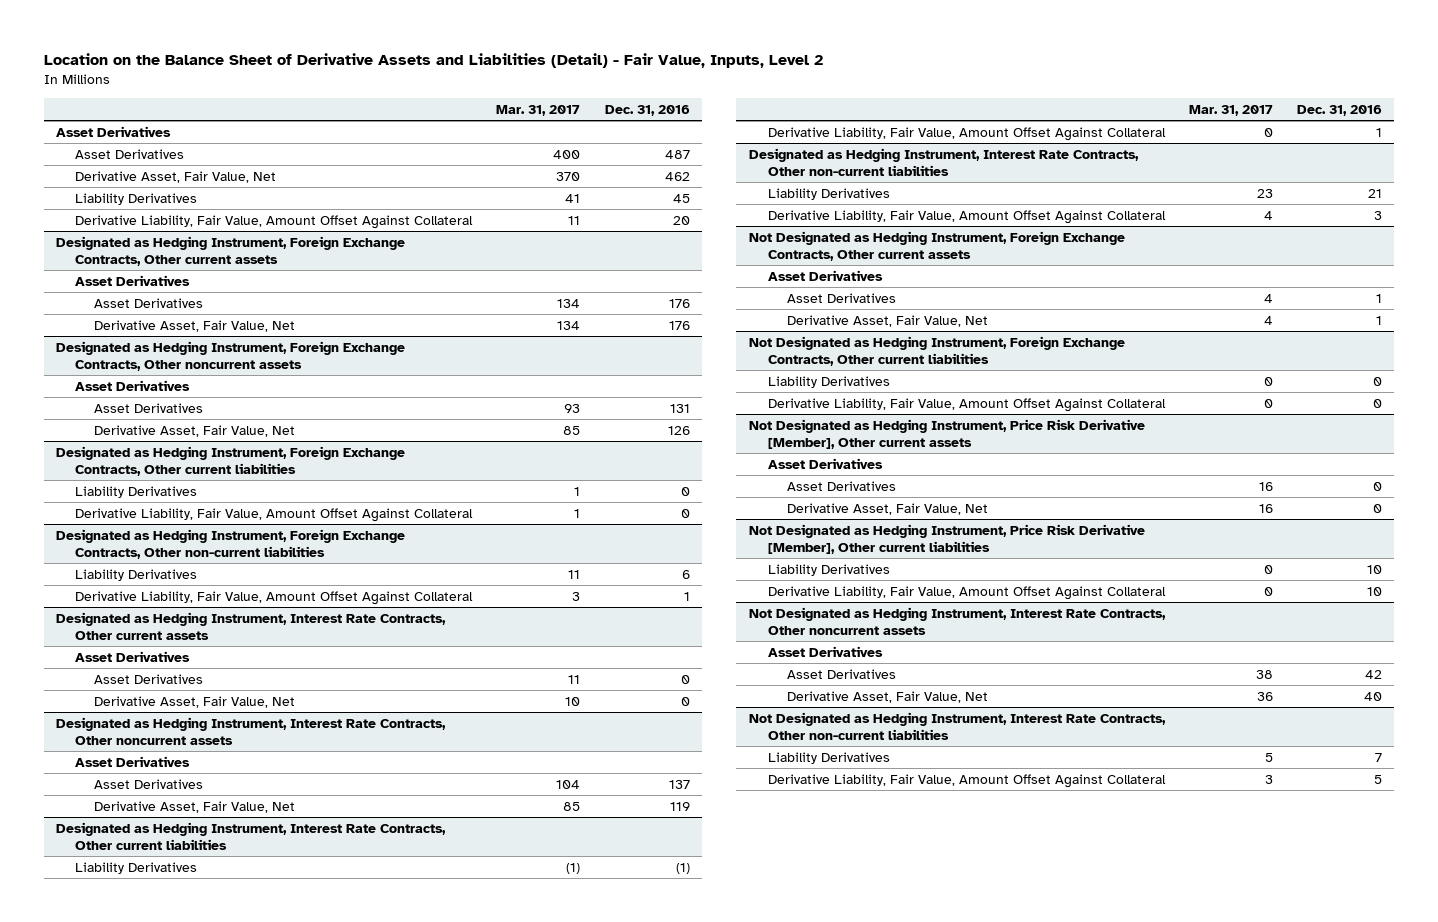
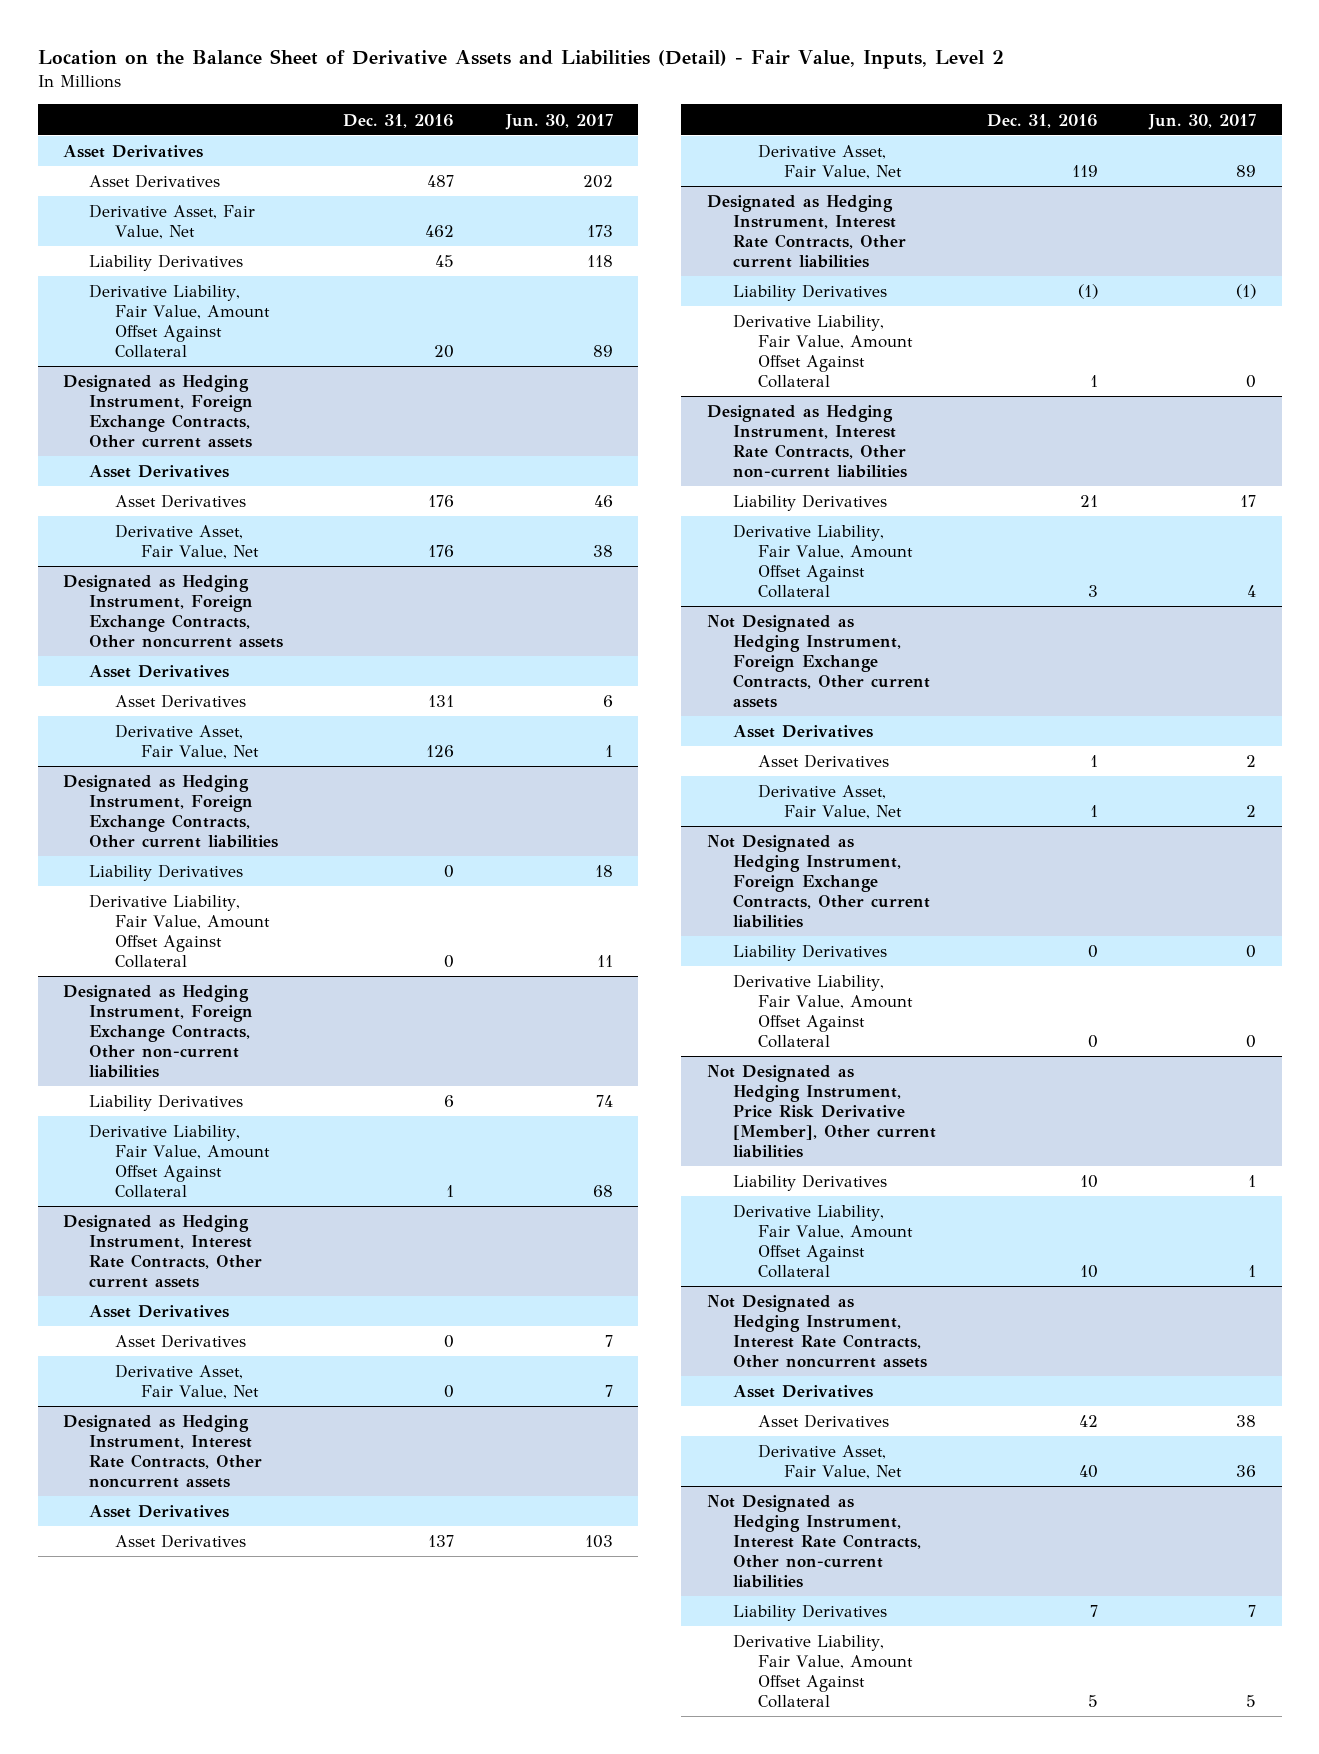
- | Mar. 31, 2017 | Dec. 31, 2016
+ | Dec. 31, 2016 | Jun. 30, 2017
- Not Designated as Hedging Instrument, Price Risk Derivative [Member], Other current assets
- Asset Derivatives
- Asset Derivatives | 16 | 0
- Derivative Asset, Fair Value, Net | 16 | 0

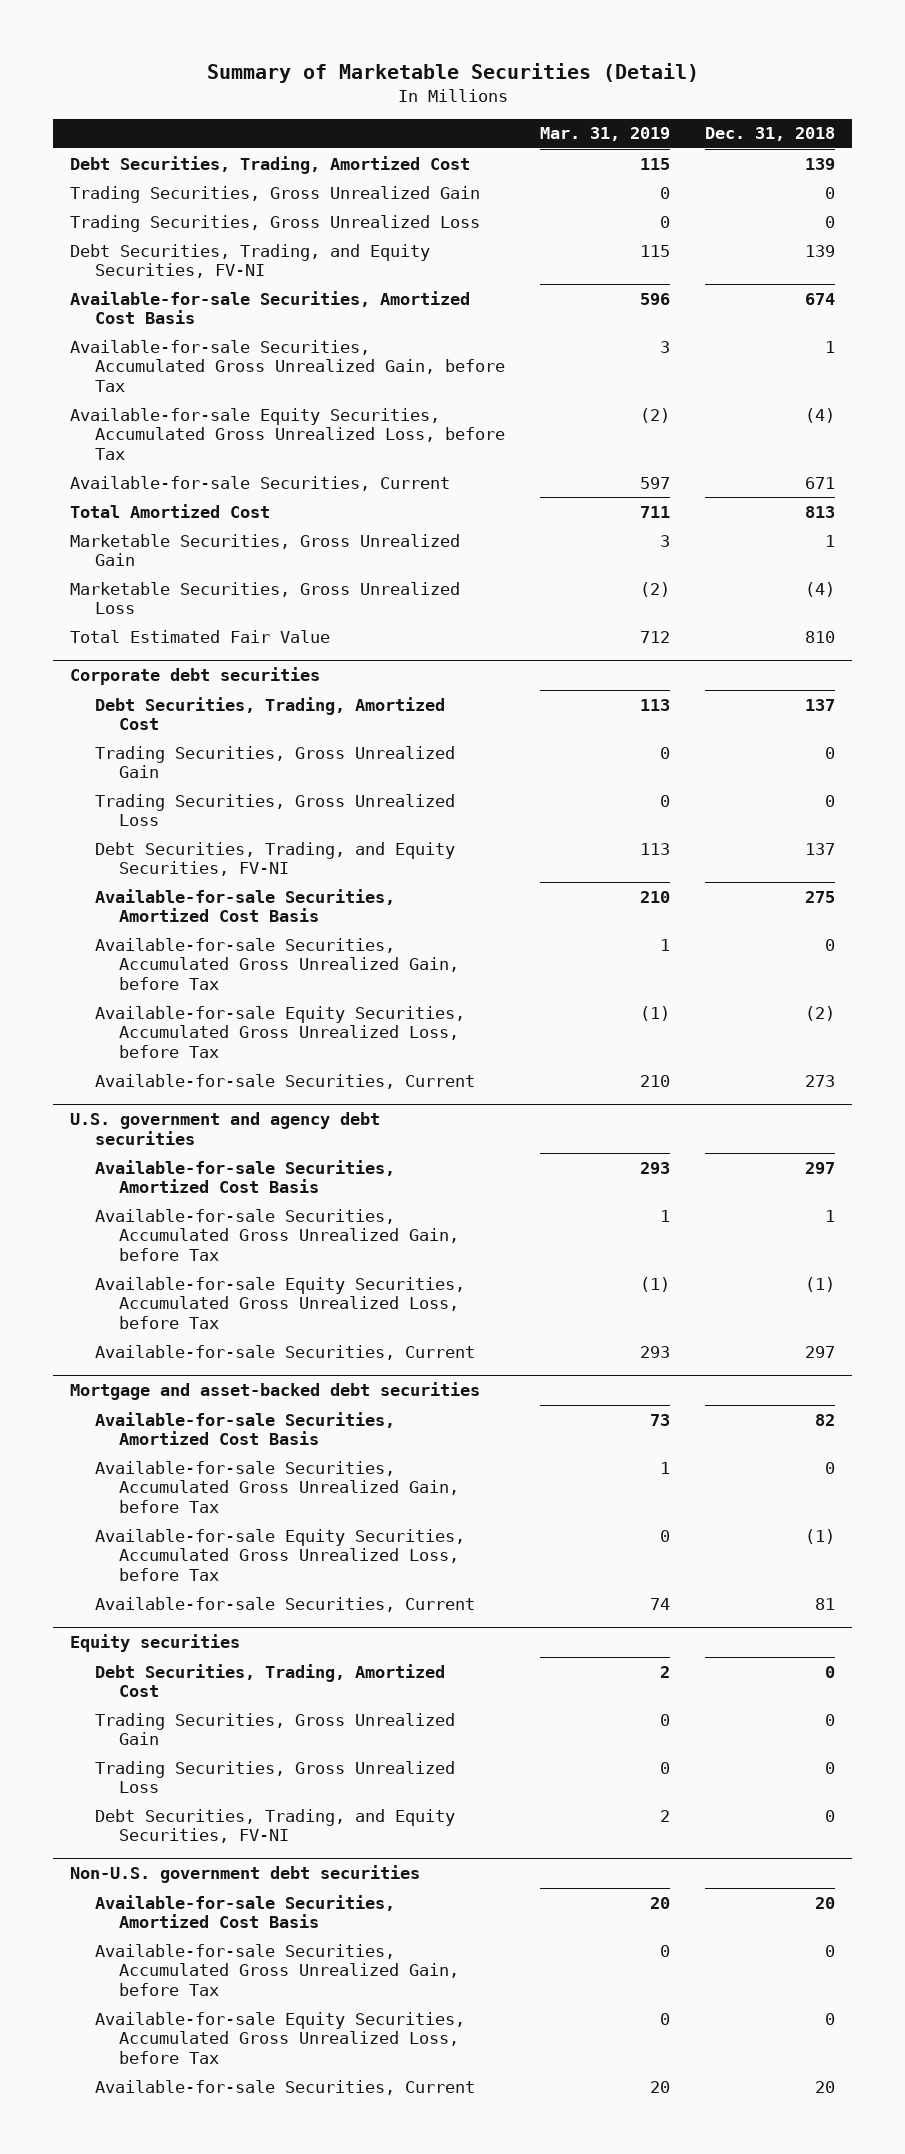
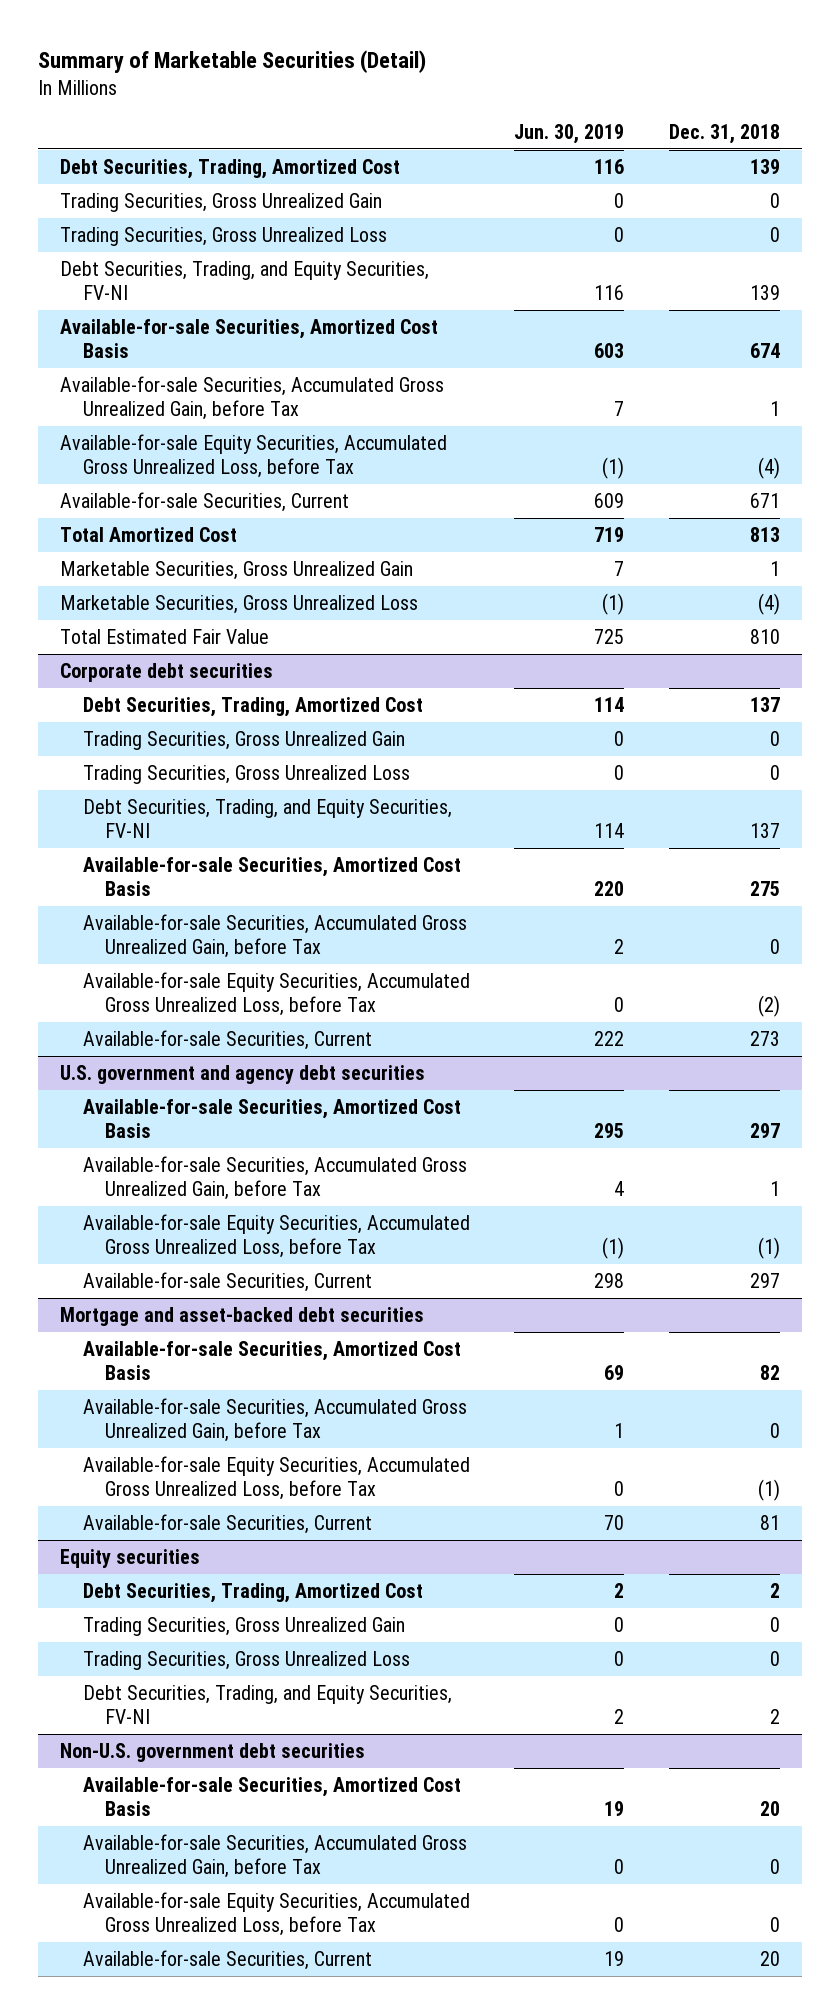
- | Mar. 31, 2019 | Dec. 31, 2018
+ | Jun. 30, 2019 | Dec. 31, 2018
@ Equity securities
- Debt Securities, Trading, Amortized Cost | 2 | 0
+ Debt Securities, Trading, Amortized Cost | 2 | 2
- Debt Securities, Trading, and Equity Securities, FV-NI | 2 | 0
+ Debt Securities, Trading, and Equity Securities, FV-NI | 2 | 2

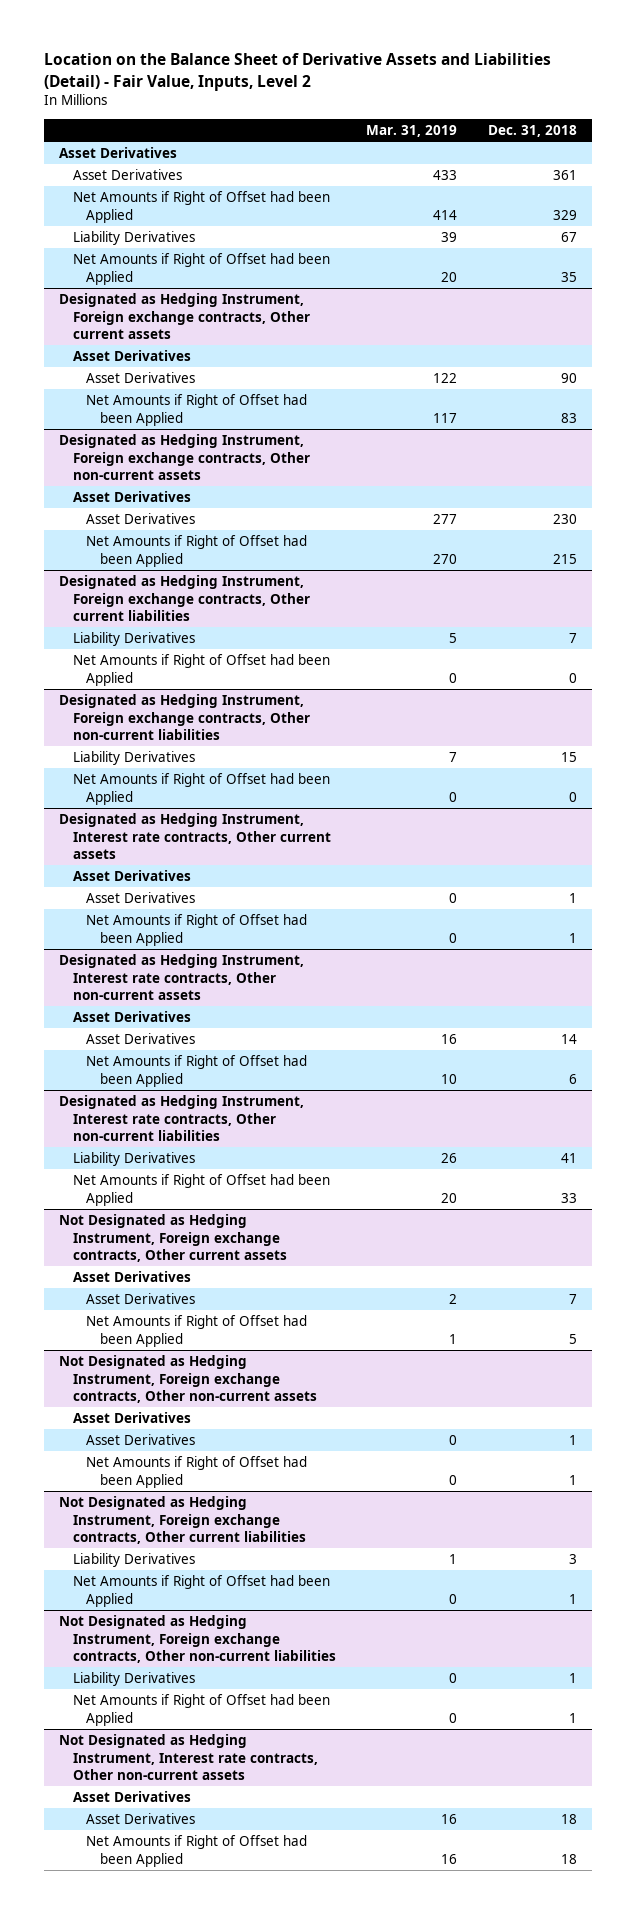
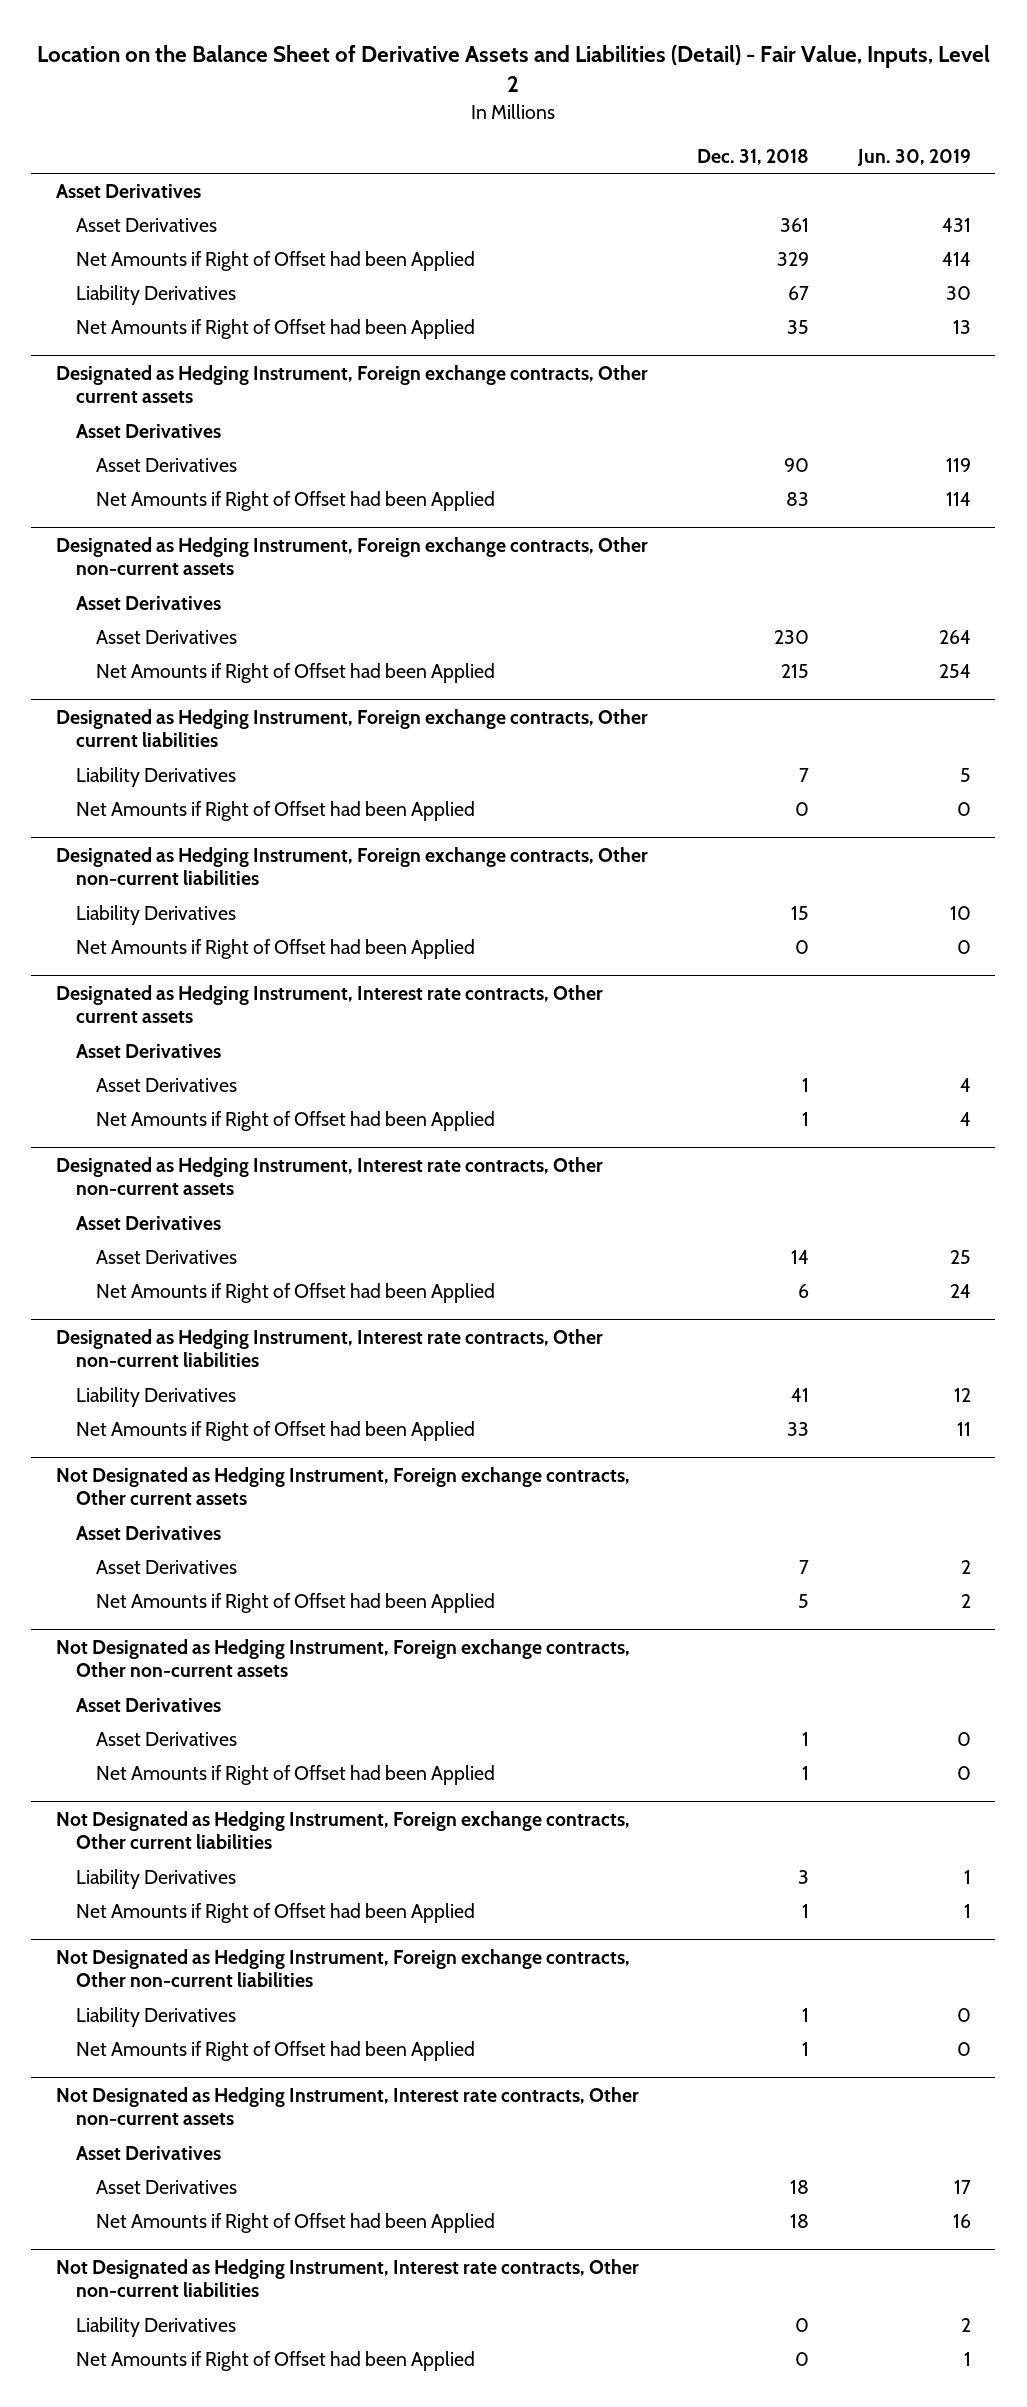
- | Mar. 31, 2019 | Dec. 31, 2018
+ | Dec. 31, 2018 | Jun. 30, 2019
+ Not Designated as Hedging Instrument, Interest rate contracts, Other non-current liabilities
+ Liability Derivatives | 0 | 2
+ Net Amounts if Right of Offset had been Applied | 0 | 1

